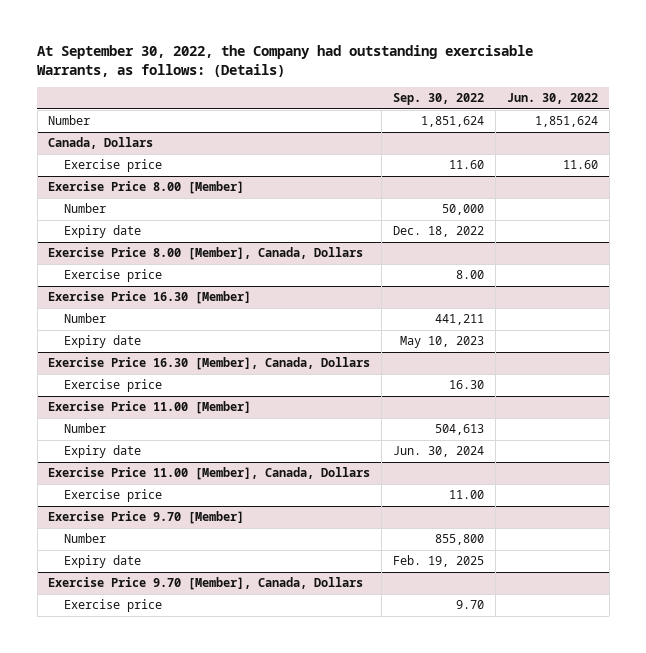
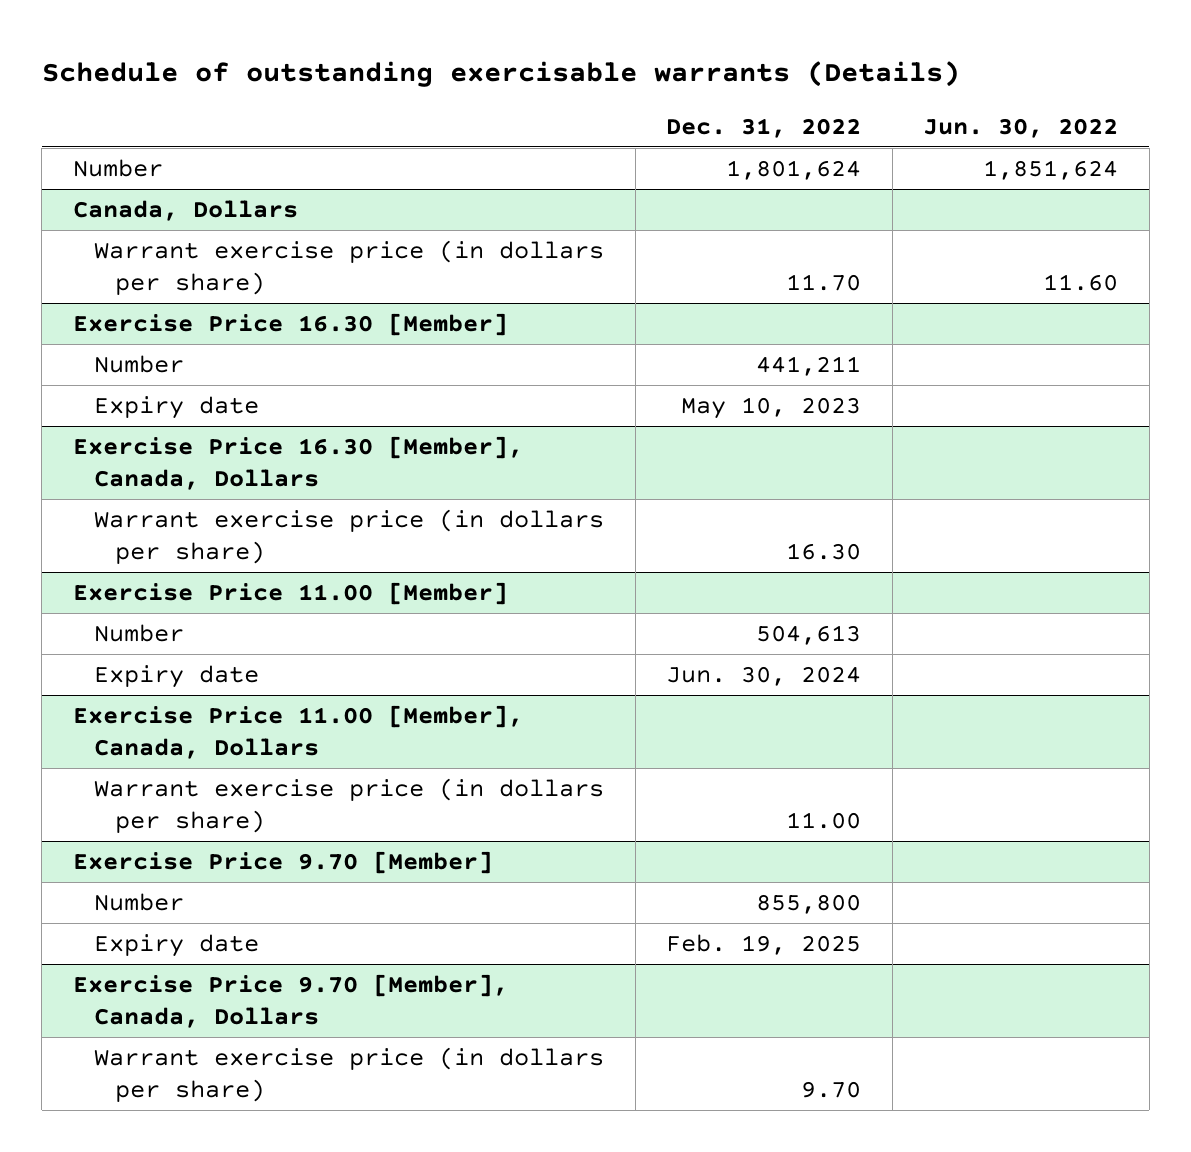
- At September 30, 2022, the Company had outstanding exercisable Warrants, as follows: (Details)
+ Schedule of outstanding exercisable warrants (Details)
- | Sep. 30, 2022 | Jun. 30, 2022
+ | Dec. 31, 2022 | Jun. 30, 2022
@ Canada, Dollars
- Exercise price | 11.60 | 11.60
- Exercise Price 8.00 [Member]
- Number | 50,000 |
- Expiry date | Dec. 18, 2022 |
- Exercise Price 8.00 [Member], Canada, Dollars
- Exercise price | 8.00 |
@ Canada, Dollars
+ Warrant exercise price (in dollars per share) | 11.70 | 11.60
@ Exercise Price 16.30 [Member], Canada, Dollars
- Exercise price | 16.30 |
+ Warrant exercise price (in dollars per share) | 16.30 |
@ Exercise Price 11.00 [Member], Canada, Dollars
- Exercise price | 11.00 |
+ Warrant exercise price (in dollars per share) | 11.00 |
@ Exercise Price 9.70 [Member], Canada, Dollars
- Exercise price | 9.70 |
+ Warrant exercise price (in dollars per share) | 9.70 |

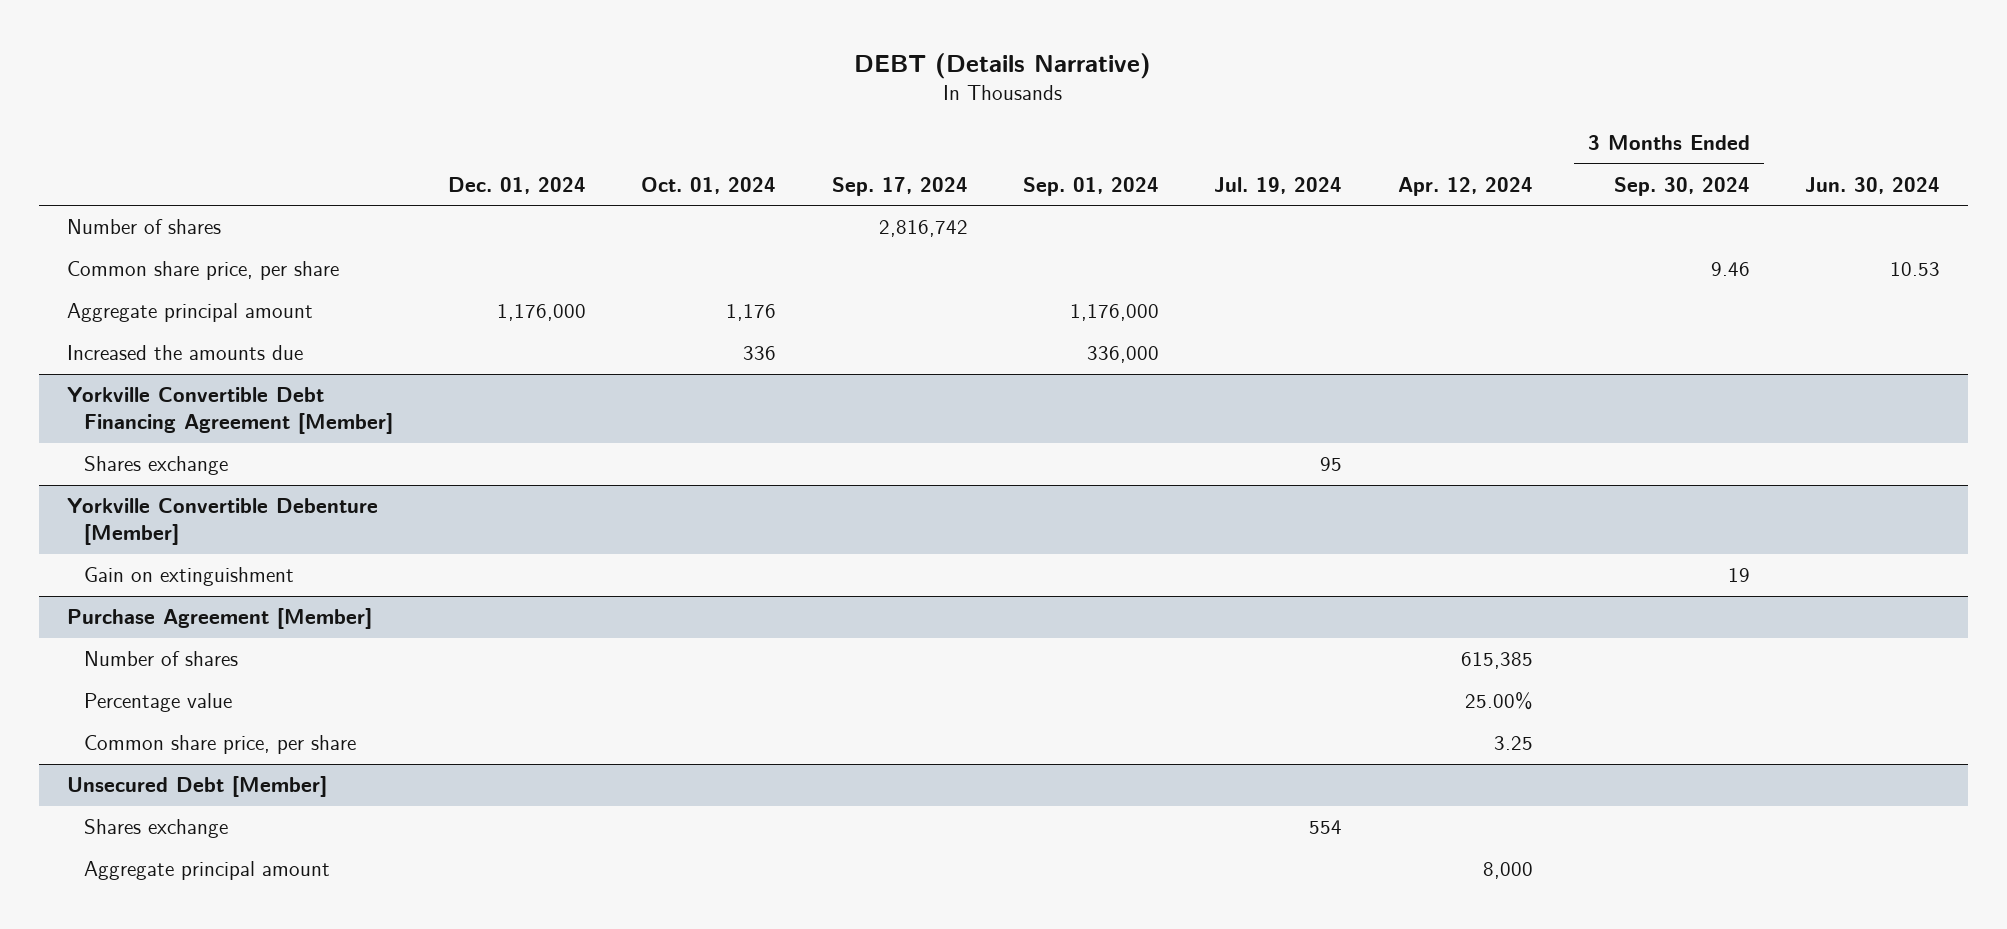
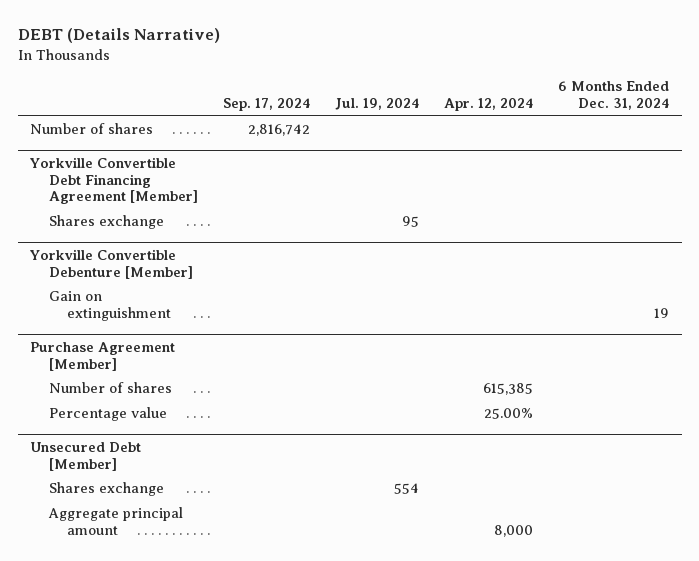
- | Dec. 01, 2024 | Oct. 01, 2024 | Sep. 17, 2024 | Sep. 01, 2024 | Jul. 19, 2024 | Apr. 12, 2024 | 3 Months Ended Sep. 30, 2024 | Jun. 30, 2024
+ | Sep. 17, 2024 | Jul. 19, 2024 | Apr. 12, 2024 | 6 Months Ended Dec. 31, 2024
- Common share price, per share | | | | | | | 9.46 | 10.53
- Aggregate principal amount | 1,176,000 | 1,176 | | 1,176,000 | | | |
- Increased the amounts due | | 336 | | 336,000 | | | |
@ Purchase Agreement [Member]
- Common share price, per share | | | | | | 3.25 | |

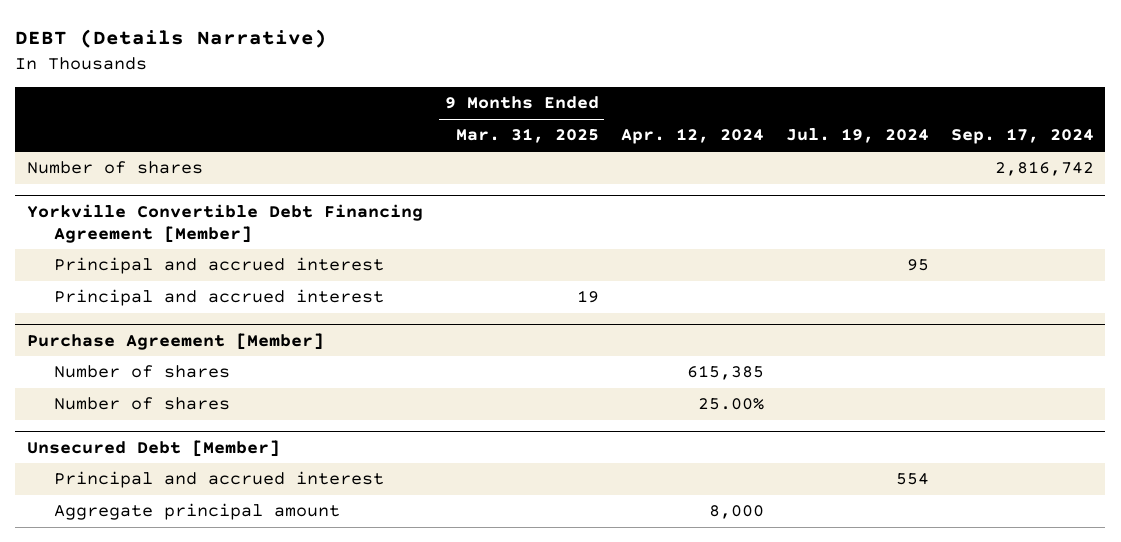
- | Sep. 17, 2024 | Jul. 19, 2024 | Apr. 12, 2024 | 6 Months Ended Dec. 31, 2024
+ | 9 Months Ended Mar. 31, 2025 | Apr. 12, 2024 | Jul. 19, 2024 | Sep. 17, 2024
@ Yorkville Convertible Debt Financing Agreement [Member]
- Shares exchange | | 95 | |
- Yorkville Convertible Debenture [Member]
- Gain on extinguishment | | | | 19
@ Yorkville Convertible Debt Financing Agreement [Member]
+ Principal and accrued interest | | | 95 |
+ Principal and accrued interest | 19 | | |
@ Purchase Agreement [Member]
- Percentage value | | | 25.00% |
+ Number of shares | | 25.00% | |
@ Unsecured Debt [Member]
- Shares exchange | | 554 | |
+ Principal and accrued interest | | | 554 |

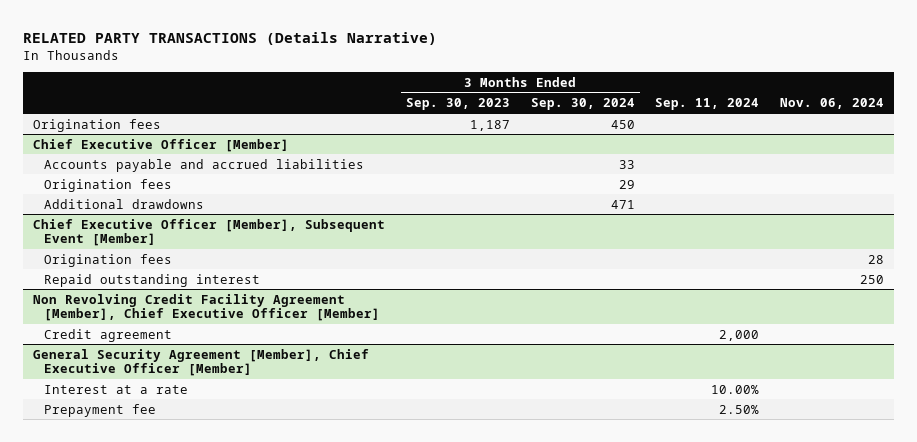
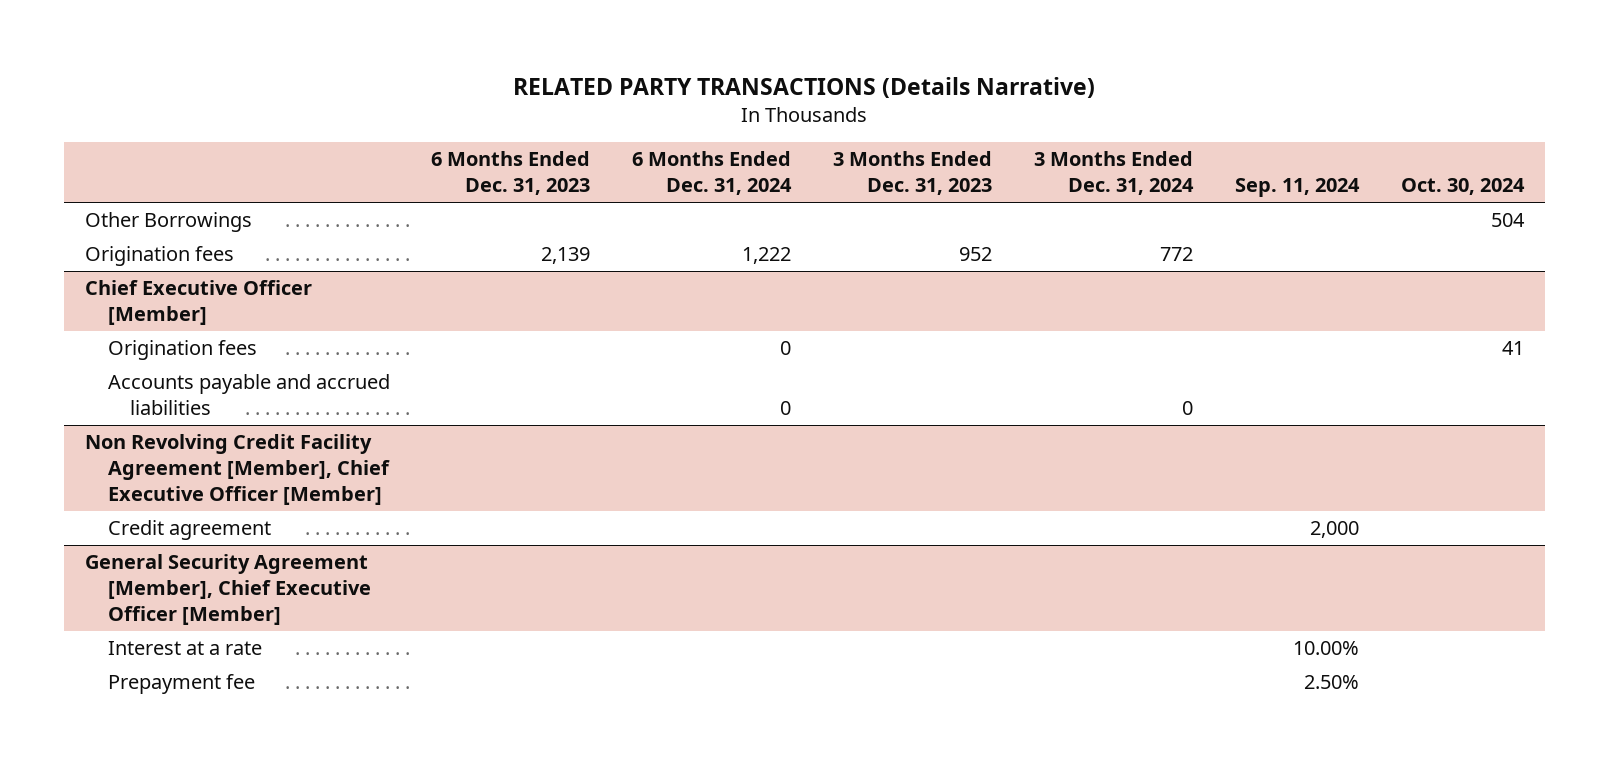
- | 3 Months Ended Sep. 30, 2023 | 3 Months Ended Sep. 30, 2024 | Sep. 11, 2024 | Nov. 06, 2024
+ | 6 Months Ended Dec. 31, 2023 | 6 Months Ended Dec. 31, 2024 | 3 Months Ended Dec. 31, 2023 | 3 Months Ended Dec. 31, 2024 | Sep. 11, 2024 | Oct. 30, 2024
+ Other Borrowings | | | | | | 504
@ Chief Executive Officer [Member]
- Additional drawdowns | | 471 | |
- Chief Executive Officer [Member], Subsequent Event [Member]
- Origination fees | | | | 28
- Repaid outstanding interest | | | | 250
@ Chief Executive Officer [Member]
moved down: Accounts payable and accrued liabilities | | 0 | | 0 | |

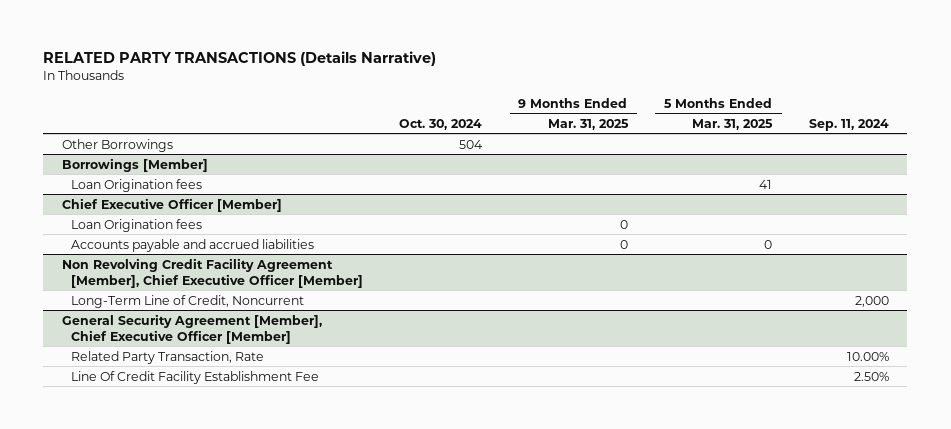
- | 6 Months Ended Dec. 31, 2023 | 6 Months Ended Dec. 31, 2024 | 3 Months Ended Dec. 31, 2023 | 3 Months Ended Dec. 31, 2024 | Sep. 11, 2024 | Oct. 30, 2024
+ | Oct. 30, 2024 | 9 Months Ended Mar. 31, 2025 | 5 Months Ended Mar. 31, 2025 | Sep. 11, 2024
- Origination fees | 2,139 | 1,222 | 952 | 772 | |
+ Borrowings [Member]
+ Loan Origination fees | | | 41 |
@ Chief Executive Officer [Member]
- Origination fees | | 0 | | | | 41
+ Loan Origination fees | | 0 | |
@ Non Revolving Credit Facility Agreement [Member], Chief Executive Officer [Member]
- Credit agreement | | | | | 2,000 |
+ Long-Term Line of Credit, Noncurrent | | | | 2,000
@ General Security Agreement [Member], Chief Executive Officer [Member]
- Interest at a rate | | | | | 10.00% |
- Prepayment fee | | | | | 2.50% |
+ Related Party Transaction, Rate | | | | 10.00%
+ Line Of Credit Facility Establishment Fee | | | | 2.50%

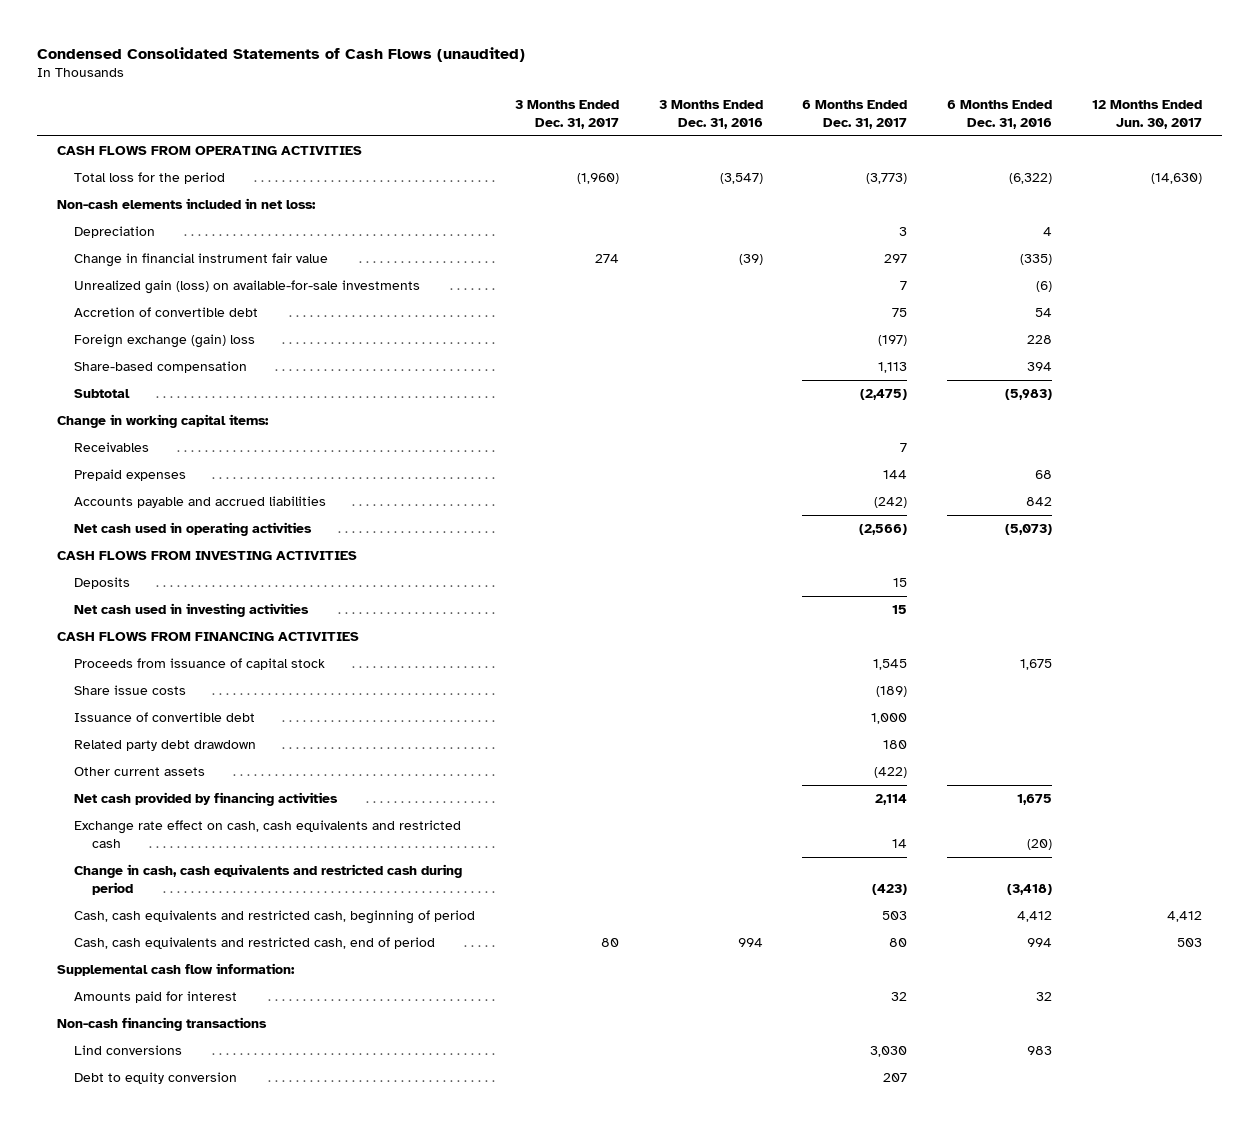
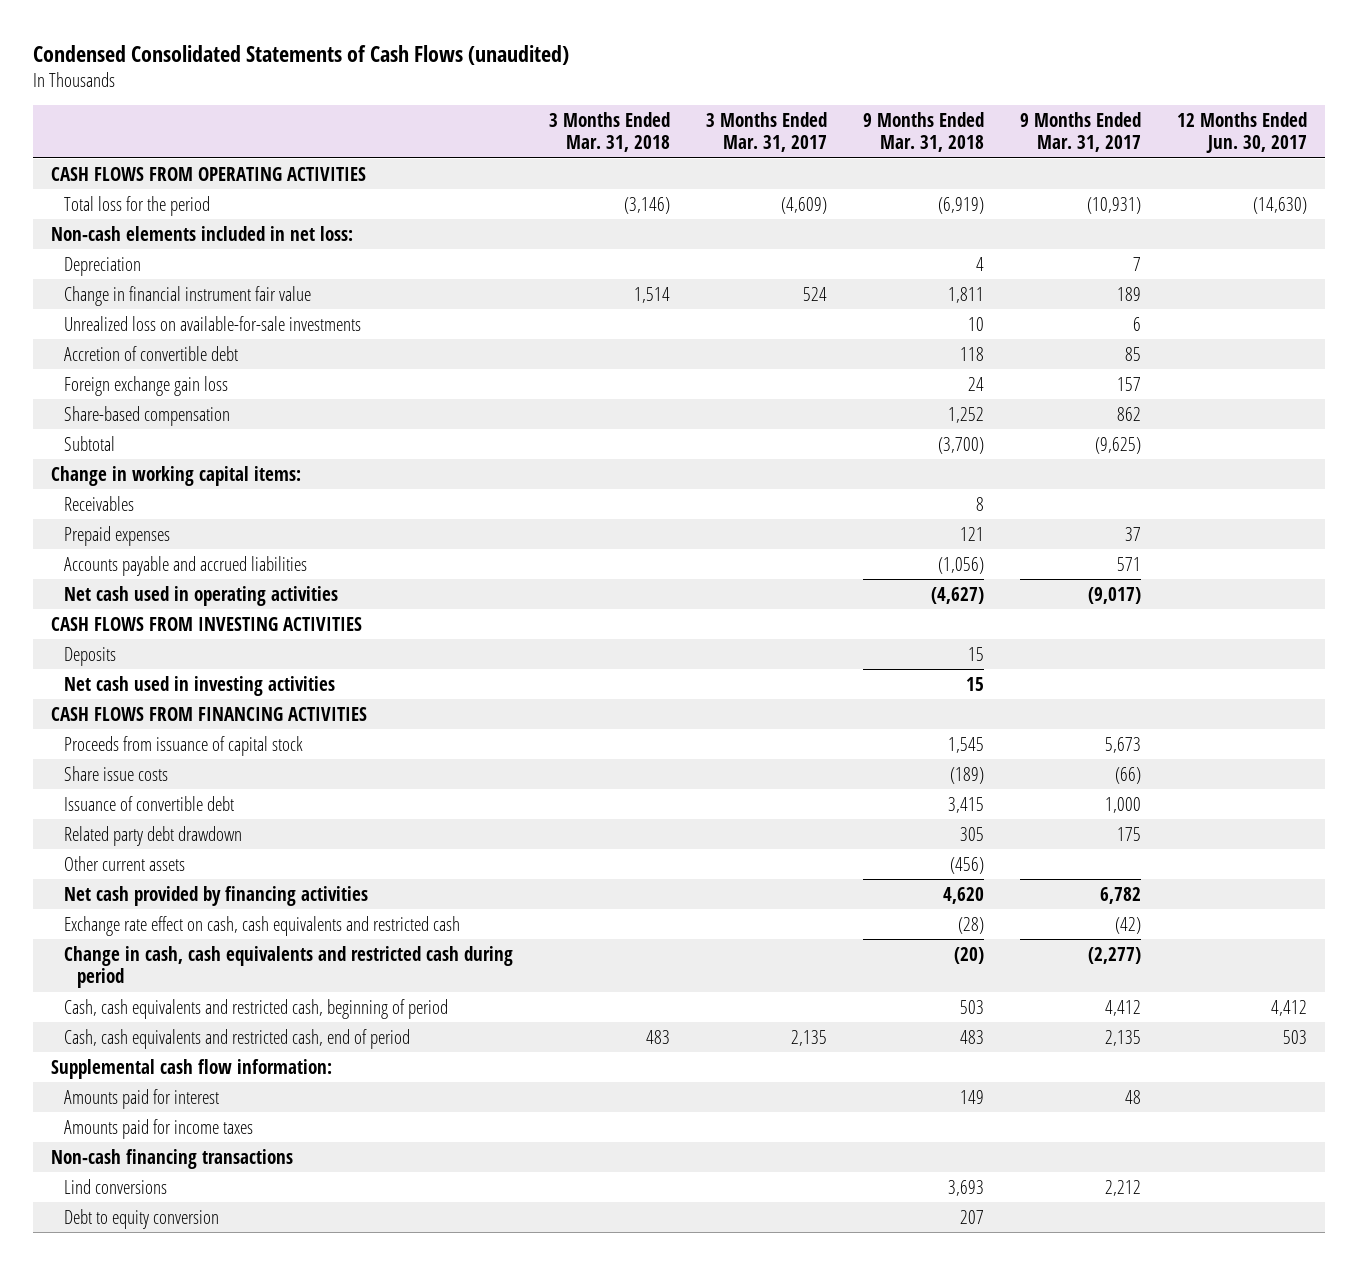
- | 3 Months Ended Dec. 31, 2017 | 3 Months Ended Dec. 31, 2016 | 6 Months Ended Dec. 31, 2017 | 6 Months Ended Dec. 31, 2016 | 12 Months Ended Jun. 30, 2017
+ | 3 Months Ended Mar. 31, 2018 | 3 Months Ended Mar. 31, 2017 | 9 Months Ended Mar. 31, 2018 | 9 Months Ended Mar. 31, 2017 | 12 Months Ended Jun. 30, 2017
- Unrealized gain (loss) on available-for-sale investments | | | 7 | (6) |
+ Unrealized loss on available-for-sale investments | | | 10 | 6 |
- Foreign exchange (gain) loss | | | (197) | 228 |
+ Foreign exchange gain loss | | | 24 | 157 |
+ Amounts paid for income taxes

